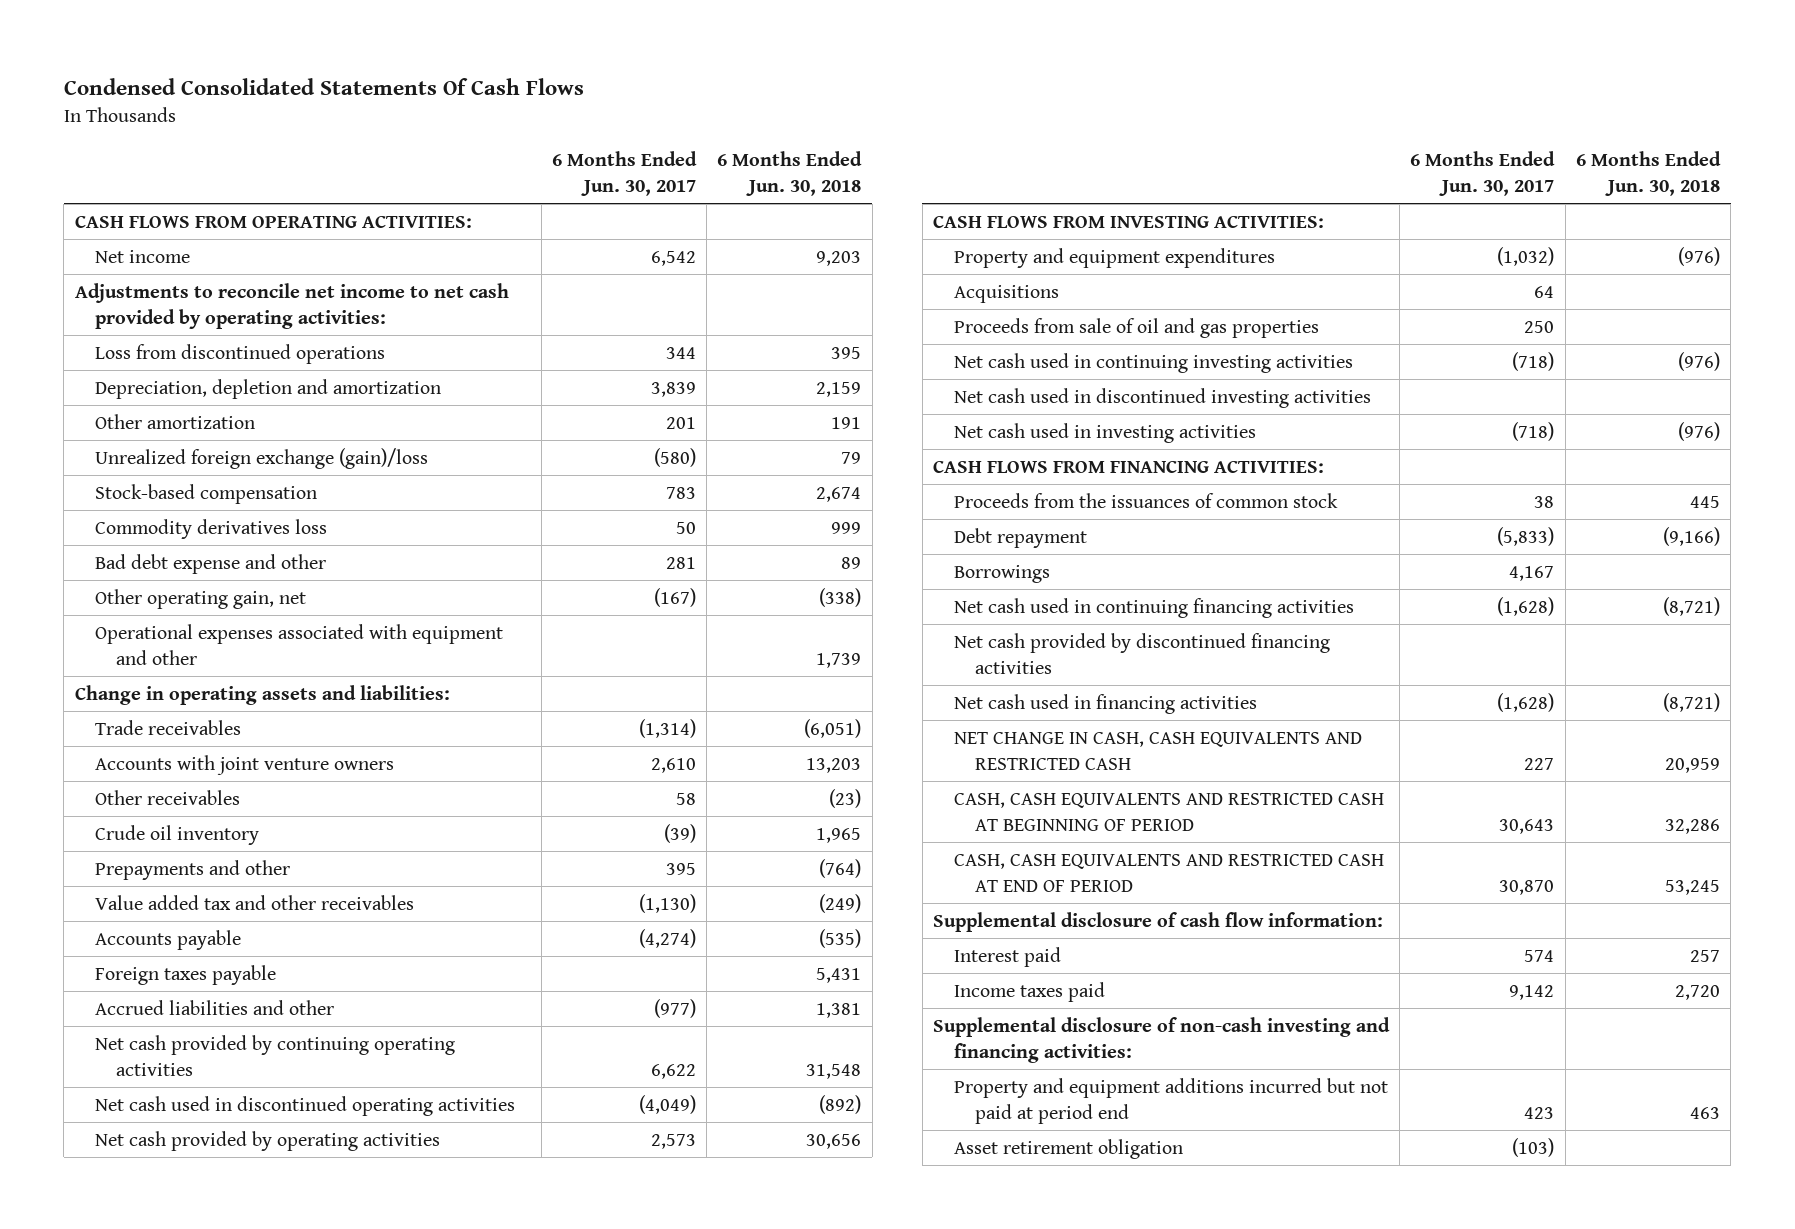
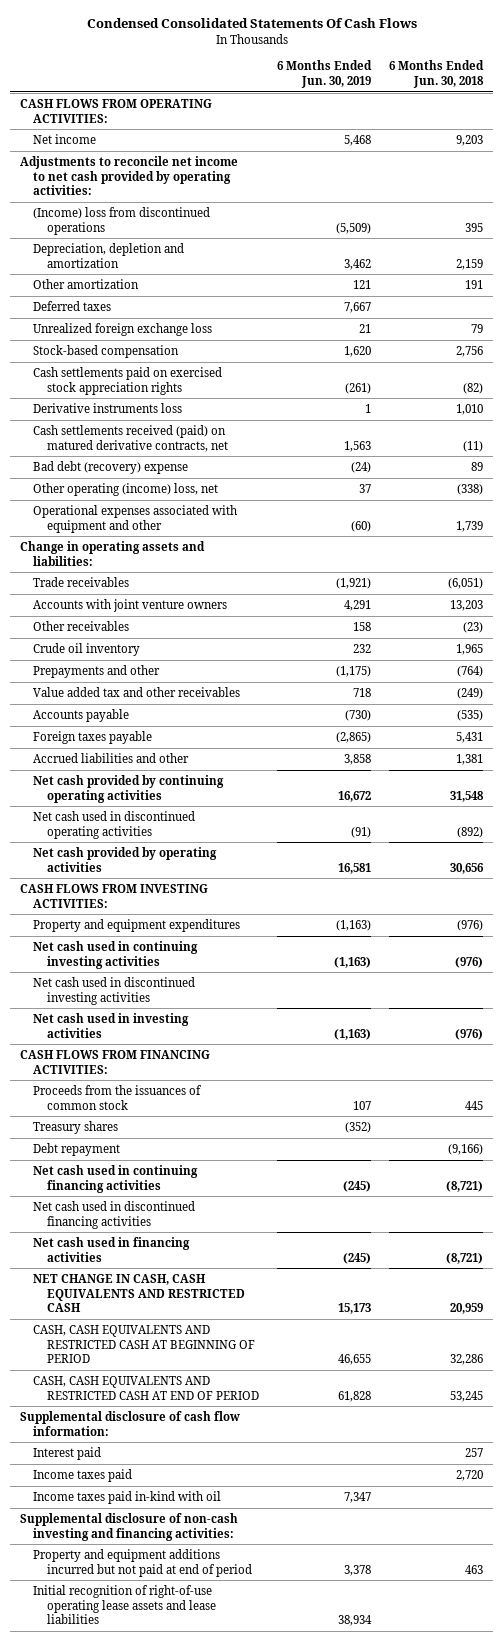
- | 6 Months Ended Jun. 30, 2017 | 6 Months Ended Jun. 30, 2018
+ | 6 Months Ended Jun. 30, 2019 | 6 Months Ended Jun. 30, 2018
- Loss from discontinued operations | 344 | 395
+ (Income) loss from discontinued operations | (5,509) | 395
- Unrealized foreign exchange (gain)/loss | (580) | 79
- Stock-based compensation | 783 | 2,674
- Commodity derivatives loss | 50 | 999
- Bad debt expense and other | 281 | 89
- Other operating gain, net | (167) | (338)
+ Deferred taxes | 7,667 |
+ Unrealized foreign exchange loss | 21 | 79
+ Stock-based compensation | 1,620 | 2,756
+ Cash settlements paid on exercised stock appreciation rights | (261) | (82)
+ Derivative instruments loss | 1 | 1,010
+ Cash settlements received (paid) on matured derivative contracts, net | 1,563 | (11)
+ Bad debt (recovery) expense | (24) | 89
+ Other operating (income) loss, net | 37 | (338)
- Acquisitions | 64 |
- Proceeds from sale of oil and gas properties | 250 |
+ Treasury shares | (352) |
- Borrowings | 4,167 |
- Net cash provided by discontinued financing activities
+ Net cash used in discontinued financing activities
+ Income taxes paid in-kind with oil | 7,347 |
- Property and equipment additions incurred but not paid at period end | 423 | 463
- Asset retirement obligation | (103) |
+ Property and equipment additions incurred but not paid at end of period | 3,378 | 463
+ Initial recognition of right-of-use operating lease assets and lease liabilities | 38,934 |

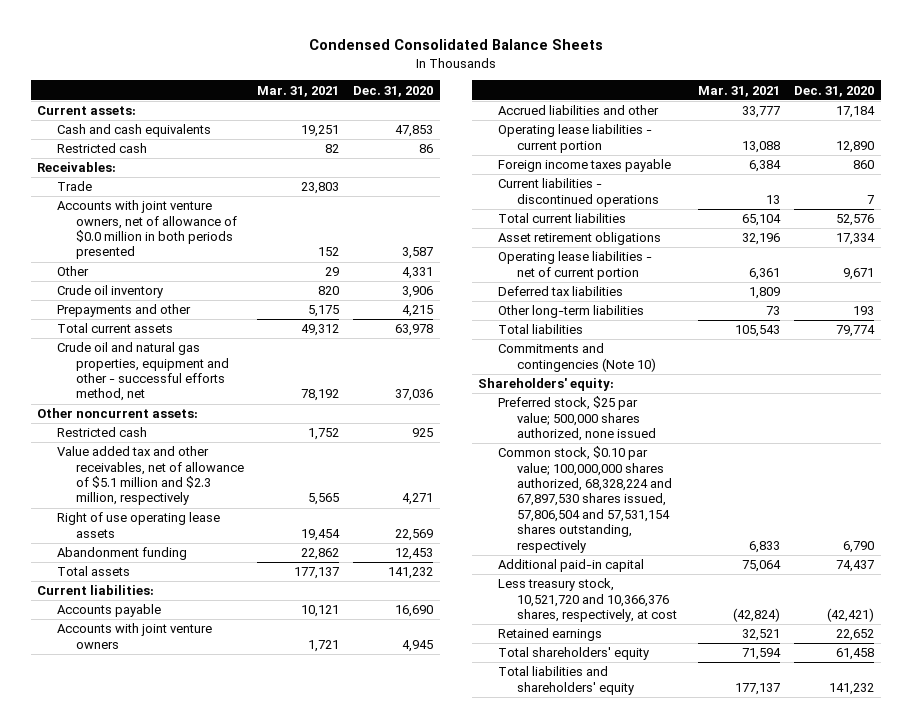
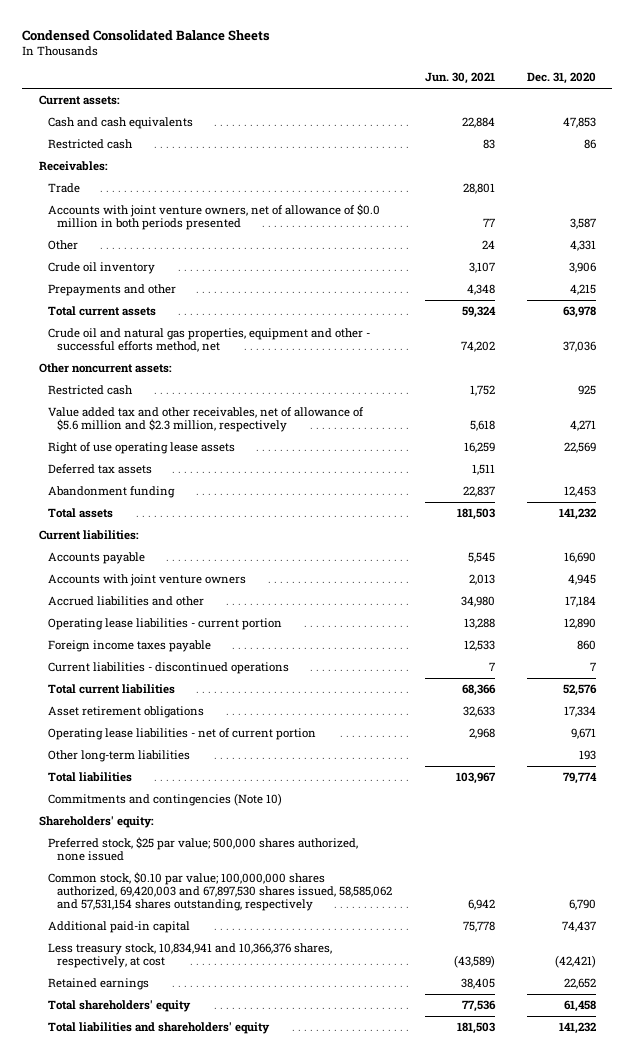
- | Mar. 31, 2021 | Dec. 31, 2020
+ | Jun. 30, 2021 | Dec. 31, 2020
- Value added tax and other receivables, net of allowance of $5.1 million and $2.3 million, respectively | 5,565 | 4,271
+ Value added tax and other receivables, net of allowance of $5.6 million and $2.3 million, respectively | 5,618 | 4,271
+ Deferred tax assets | 1,511 |
- Deferred tax liabilities | 1,809 |
- Common stock, $0.10 par value; 100,000,000 shares authorized, 68,328,224 and 67,897,530 shares issued, 57,806,504 and 57,531,154 shares outstanding, respectively | 6,833 | 6,790
+ Common stock, $0.10 par value; 100,000,000 shares authorized, 69,420,003 and 67,897,530 shares issued, 58,585,062 and 57,531,154 shares outstanding, respectively | 6,942 | 6,790
- Less treasury stock, 10,521,720 and 10,366,376 shares, respectively, at cost | (42,824) | (42,421)
+ Less treasury stock, 10,834,941 and 10,366,376 shares, respectively, at cost | (43,589) | (42,421)

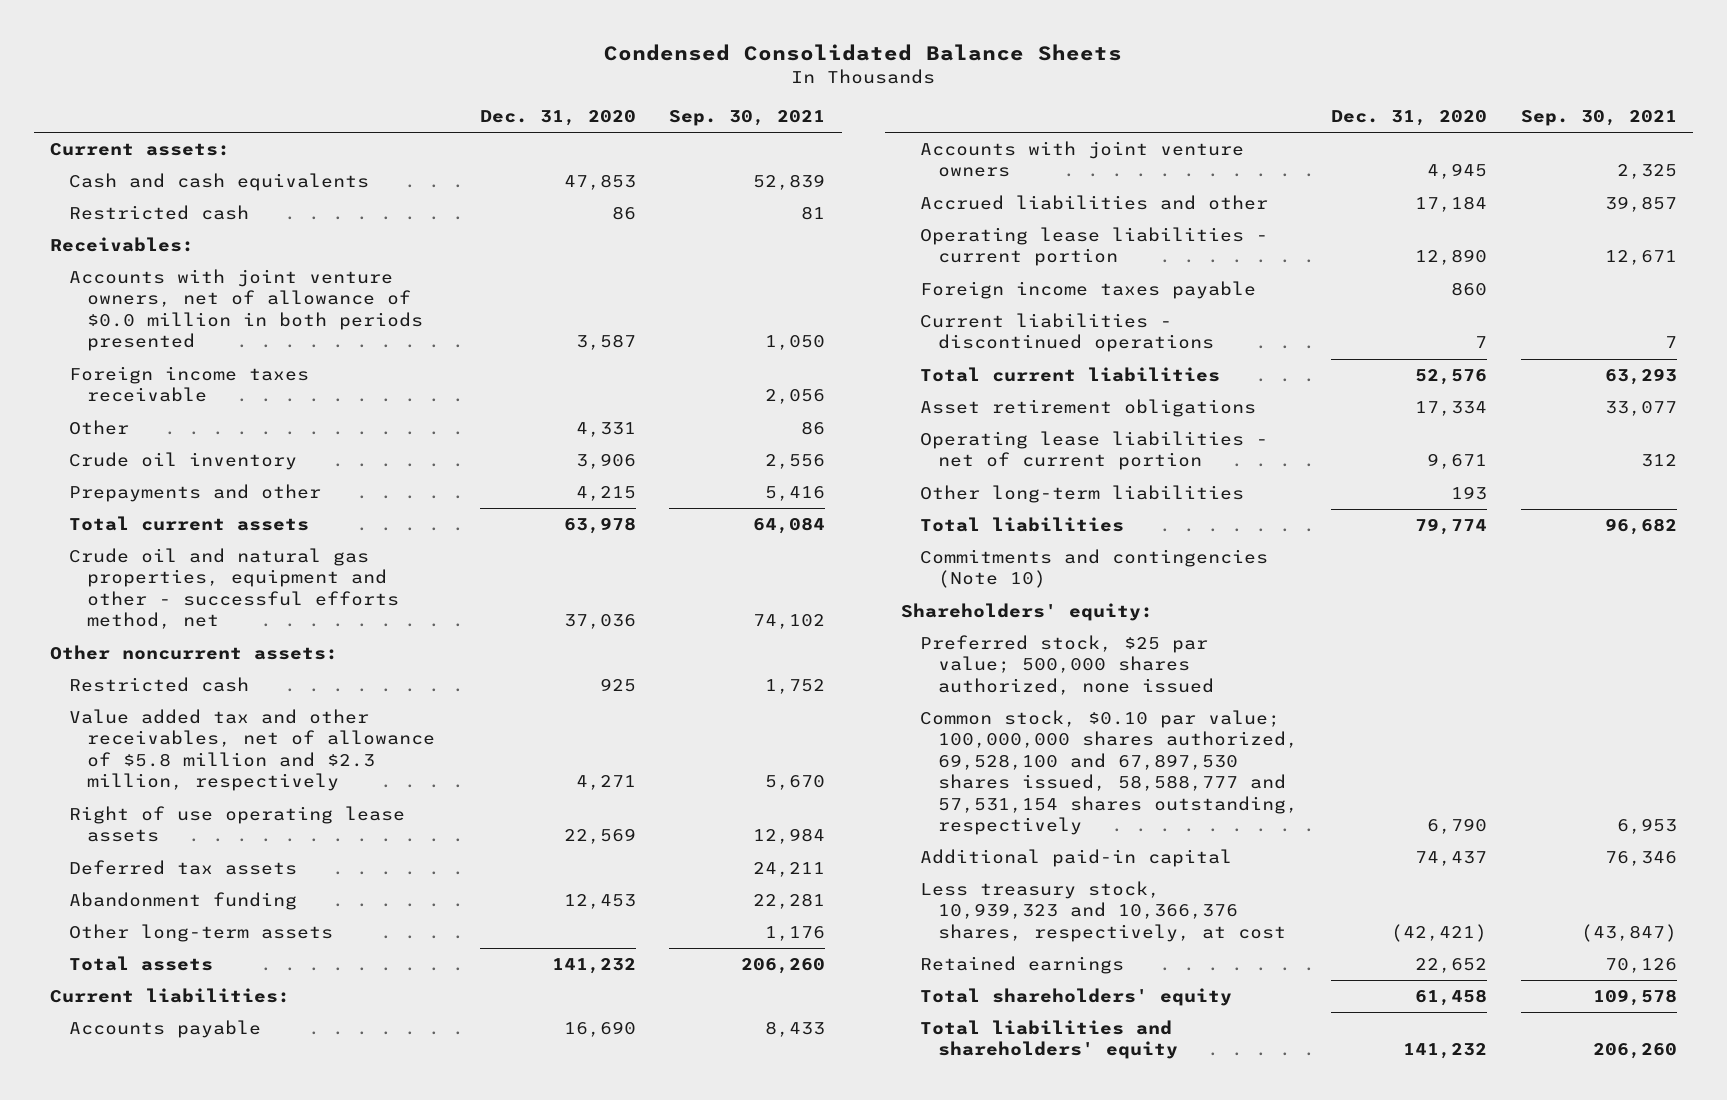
- | Jun. 30, 2021 | Dec. 31, 2020
+ | Dec. 31, 2020 | Sep. 30, 2021
- Trade | 28,801 |
+ Foreign income taxes receivable | | 2,056
- Value added tax and other receivables, net of allowance of $5.6 million and $2.3 million, respectively | 5,618 | 4,271
+ Value added tax and other receivables, net of allowance of $5.8 million and $2.3 million, respectively | 4,271 | 5,670
+ Other long-term assets | | 1,176
- Common stock, $0.10 par value; 100,000,000 shares authorized, 69,420,003 and 67,897,530 shares issued, 58,585,062 and 57,531,154 shares outstanding, respectively | 6,942 | 6,790
+ Common stock, $0.10 par value; 100,000,000 shares authorized, 69,528,100 and 67,897,530 shares issued, 58,588,777 and 57,531,154 shares outstanding, respectively | 6,790 | 6,953
- Less treasury stock, 10,834,941 and 10,366,376 shares, respectively, at cost | (43,589) | (42,421)
+ Less treasury stock, 10,939,323 and 10,366,376 shares, respectively, at cost | (42,421) | (43,847)

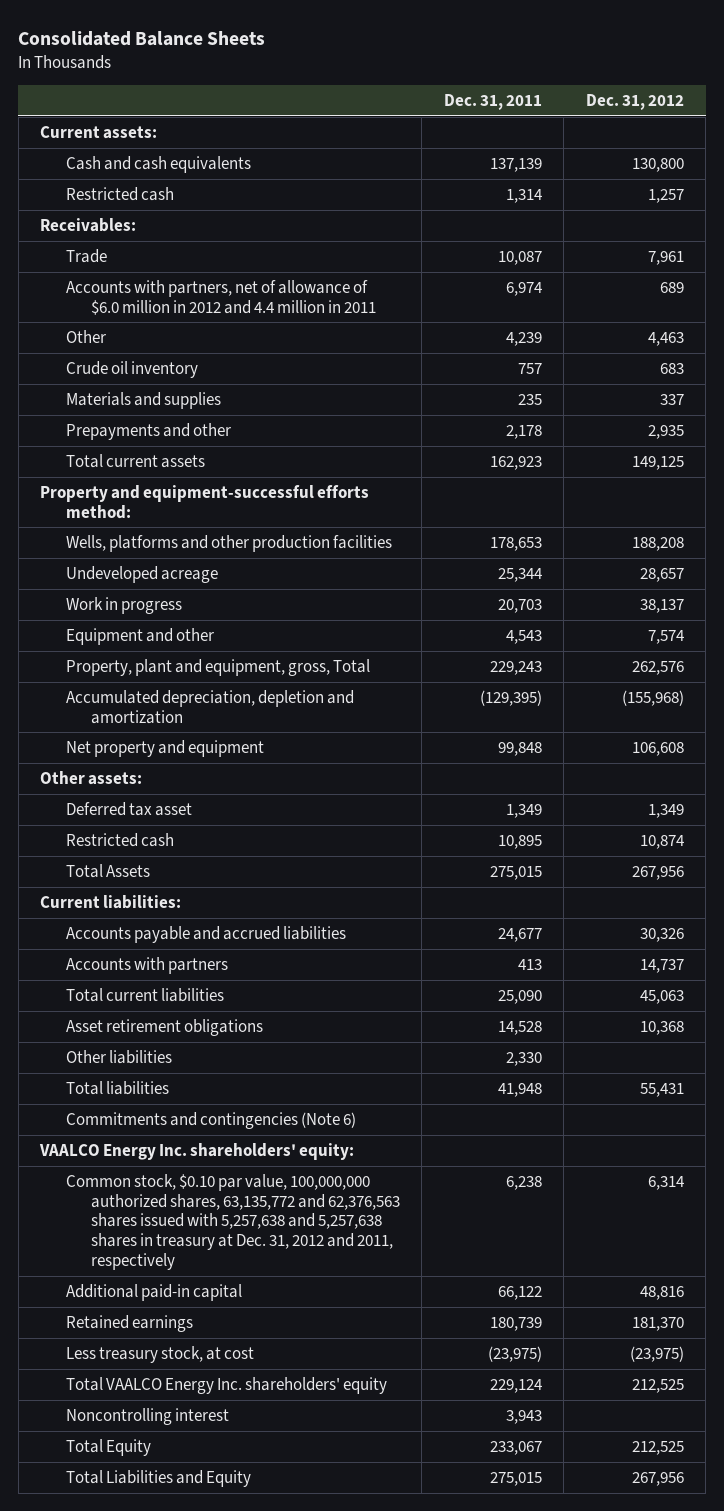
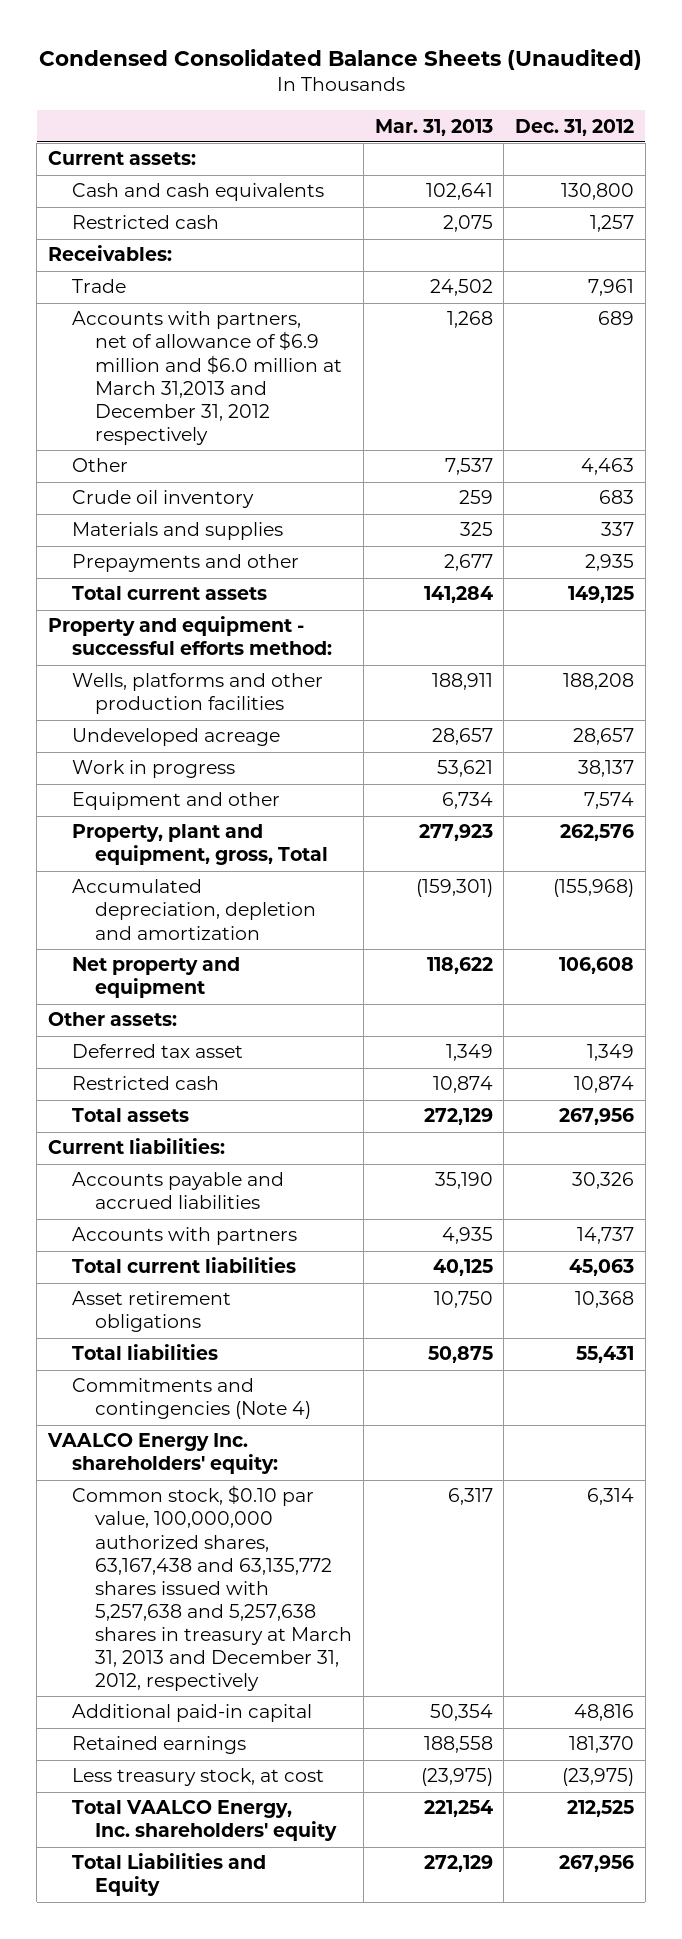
- Consolidated Balance Sheets
+ Condensed Consolidated Balance Sheets (Unaudited)
- | Dec. 31, 2011 | Dec. 31, 2012
+ | Mar. 31, 2013 | Dec. 31, 2012
- Accounts with partners, net of allowance of $6.0 million in 2012 and 4.4 million in 2011 | 6,974 | 689
+ Accounts with partners, net of allowance of $6.9 million and $6.0 million at March 31,2013 and December 31, 2012 respectively | 1,268 | 689
- Property and equipment-successful efforts method:
+ Property and equipment - successful efforts method:
- Total Assets | 275,015 | 267,956
+ Total assets | 272,129 | 267,956
- Other liabilities | 2,330 |
- Commitments and contingencies (Note 6)
+ Commitments and contingencies (Note 4)
- Common stock, $0.10 par value, 100,000,000 authorized shares, 63,135,772 and 62,376,563 shares issued with 5,257,638 and 5,257,638 shares in treasury at Dec. 31, 2012 and 2011, respectively | 6,238 | 6,314
+ Common stock, $0.10 par value, 100,000,000 authorized shares, 63,167,438 and 63,135,772 shares issued with 5,257,638 and 5,257,638 shares in treasury at March 31, 2013 and December 31, 2012, respectively | 6,317 | 6,314
- Total VAALCO Energy Inc. shareholders' equity | 229,124 | 212,525
- Noncontrolling interest | 3,943 |
- Total Equity | 233,067 | 212,525
+ Total VAALCO Energy, Inc. shareholders' equity | 221,254 | 212,525

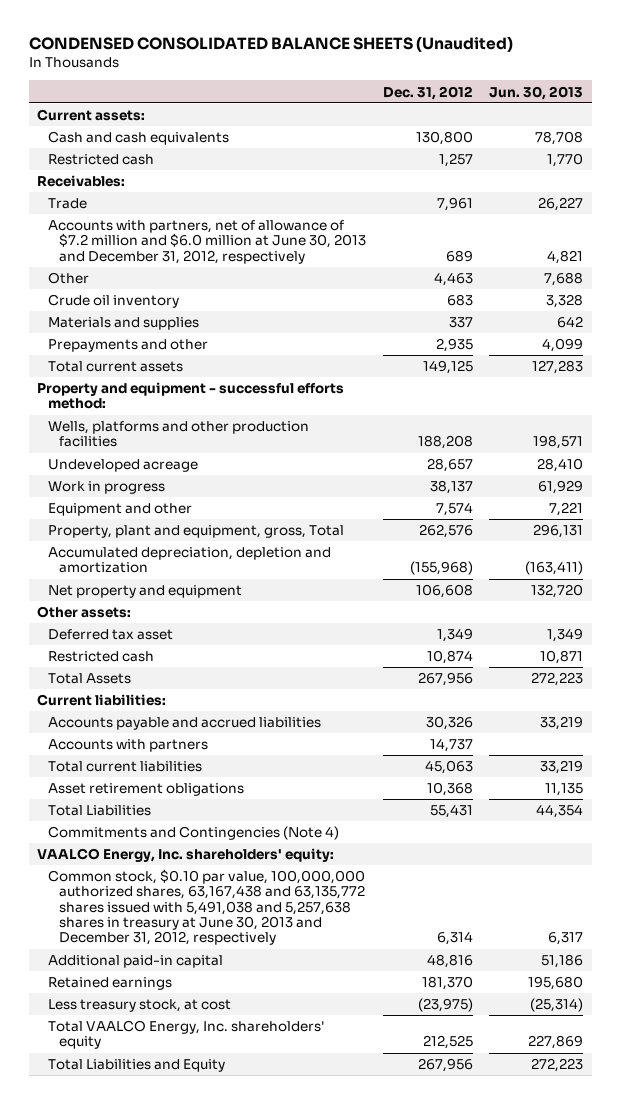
- Condensed Consolidated Balance Sheets (Unaudited)
+ CONDENSED CONSOLIDATED BALANCE SHEETS (Unaudited)
- | Mar. 31, 2013 | Dec. 31, 2012
+ | Dec. 31, 2012 | Jun. 30, 2013
- Accounts with partners, net of allowance of $6.9 million and $6.0 million at March 31,2013 and December 31, 2012 respectively | 1,268 | 689
+ Accounts with partners, net of allowance of $7.2 million and $6.0 million at June 30, 2013 and December 31, 2012, respectively | 689 | 4,821
- Total assets | 272,129 | 267,956
+ Total Assets | 267,956 | 272,223
- Total liabilities | 50,875 | 55,431
- Commitments and contingencies (Note 4)
- VAALCO Energy Inc. shareholders' equity:
- Common stock, $0.10 par value, 100,000,000 authorized shares, 63,167,438 and 63,135,772 shares issued with 5,257,638 and 5,257,638 shares in treasury at March 31, 2013 and December 31, 2012, respectively | 6,317 | 6,314
+ Total Liabilities | 55,431 | 44,354
+ Commitments and Contingencies (Note 4)
+ VAALCO Energy, Inc. shareholders' equity:
+ Common stock, $0.10 par value, 100,000,000 authorized shares, 63,167,438 and 63,135,772 shares issued with 5,491,038 and 5,257,638 shares in treasury at June 30, 2013 and December 31, 2012, respectively | 6,314 | 6,317

